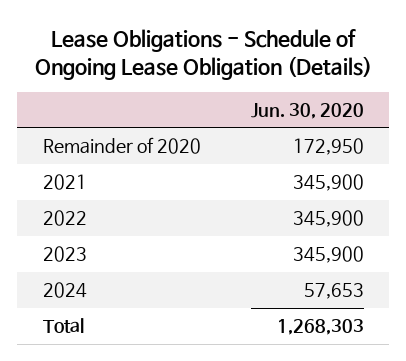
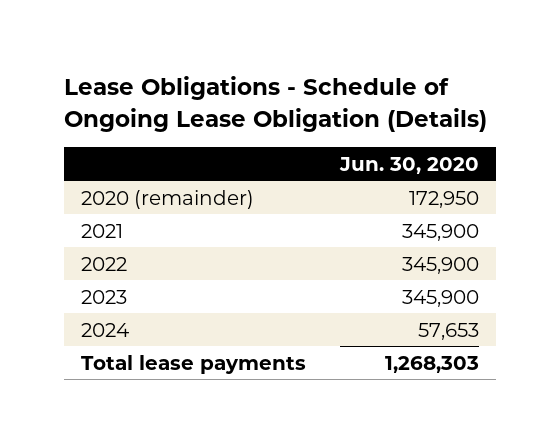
- Remainder of 2020 | 172,950
+ 2020 (remainder) | 172,950
- Total | 1,268,303
+ Total lease payments | 1,268,303

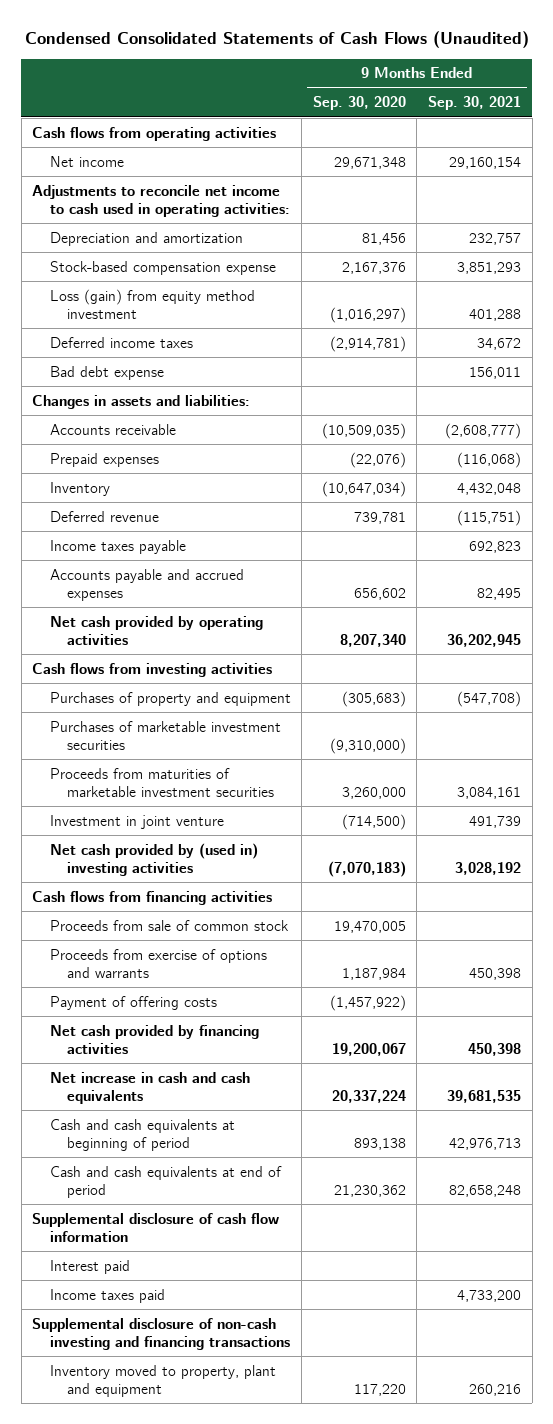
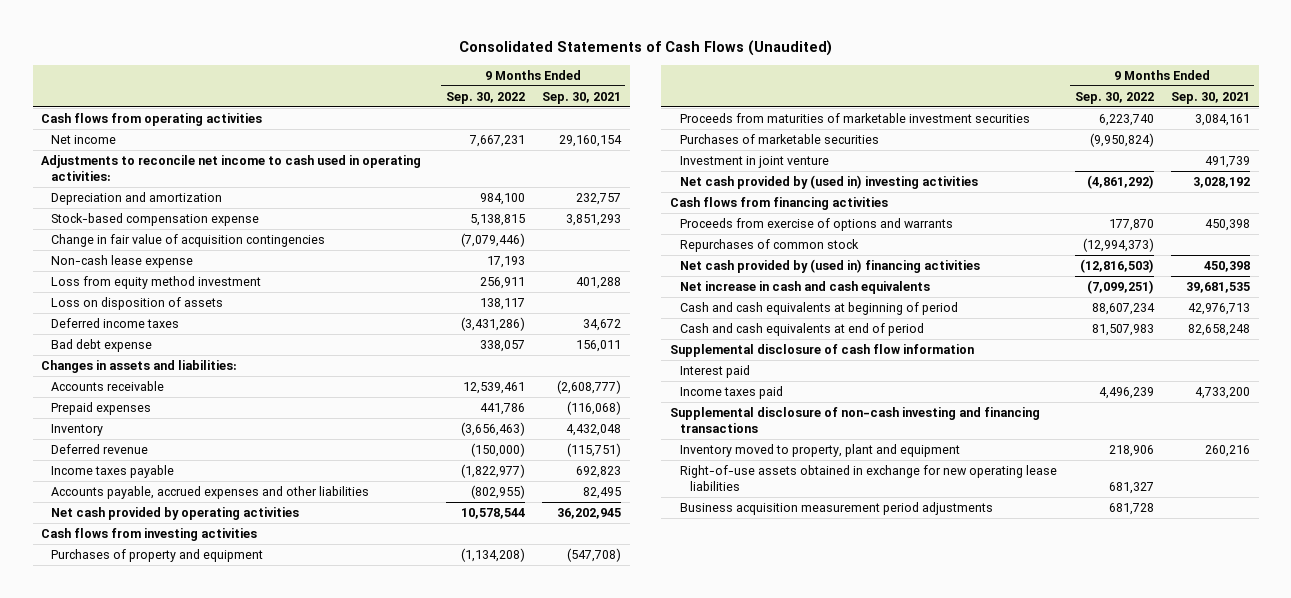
- Condensed Consolidated Statements of Cash Flows (Unaudited)
+ Consolidated Statements of Cash Flows (Unaudited)
- | 9 Months Ended Sep. 30, 2020 | 9 Months Ended Sep. 30, 2021
+ | 9 Months Ended Sep. 30, 2022 | 9 Months Ended Sep. 30, 2021
- Loss (gain) from equity method investment | (1,016,297) | 401,288
+ Change in fair value of acquisition contingencies | (7,079,446) |
+ Non-cash lease expense | 17,193 |
+ Loss from equity method investment | 256,911 | 401,288
+ Loss on disposition of assets | 138,117 |
- Accounts payable and accrued expenses | 656,602 | 82,495
+ Accounts payable, accrued expenses and other liabilities | (802,955) | 82,495
- Purchases of marketable investment securities | (9,310,000) |
+ Purchases of marketable securities | (9,950,824) |
- Proceeds from sale of common stock | 19,470,005 |
- Payment of offering costs | (1,457,922) |
- Net cash provided by financing activities | 19,200,067 | 450,398
+ Repurchases of common stock | (12,994,373) |
+ Net cash provided by (used in) financing activities | (12,816,503) | 450,398
+ Right-of-use assets obtained in exchange for new operating lease liabilities | 681,327 |
+ Business acquisition measurement period adjustments | 681,728 |

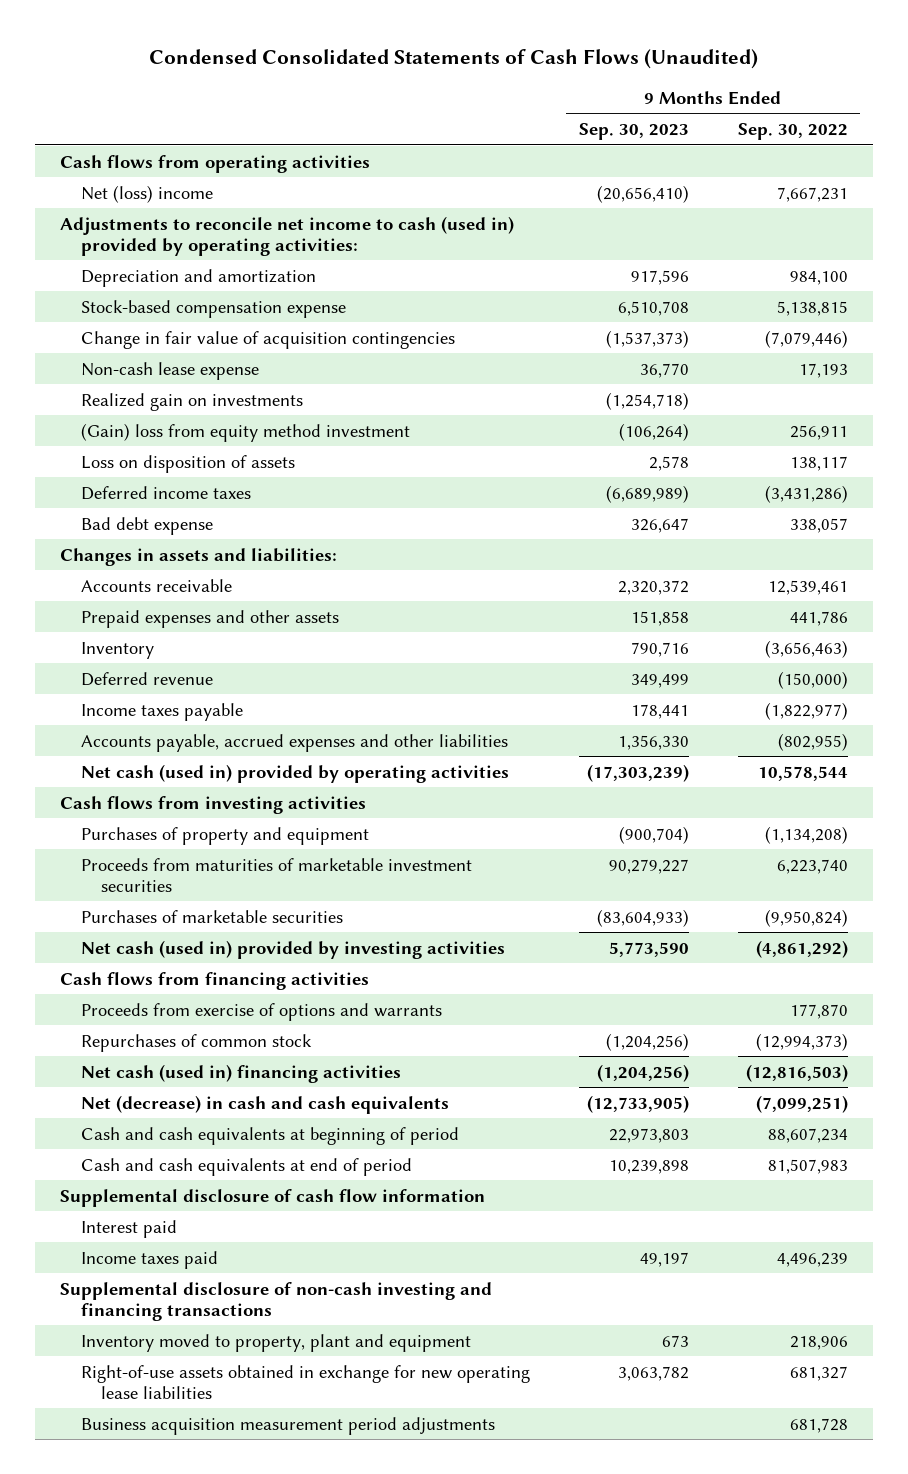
- Consolidated Statements of Cash Flows (Unaudited)
+ Condensed Consolidated Statements of Cash Flows (Unaudited)
- | 9 Months Ended Sep. 30, 2022 | 9 Months Ended Sep. 30, 2021
+ | 9 Months Ended Sep. 30, 2023 | 9 Months Ended Sep. 30, 2022
- Net income | 7,667,231 | 29,160,154
- Adjustments to reconcile net income to cash used in operating activities:
+ Net (loss) income | (20,656,410) | 7,667,231
+ Adjustments to reconcile net income to cash (used in) provided by operating activities:
- Loss from equity method investment | 256,911 | 401,288
+ Realized gain on investments | (1,254,718) |
+ (Gain) loss from equity method investment | (106,264) | 256,911
- Prepaid expenses | 441,786 | (116,068)
+ Prepaid expenses and other assets | 151,858 | 441,786
- Net cash provided by operating activities | 10,578,544 | 36,202,945
+ Net cash (used in) provided by operating activities | (17,303,239) | 10,578,544
- Investment in joint venture | | 491,739
- Net cash provided by (used in) investing activities | (4,861,292) | 3,028,192
+ Net cash (used in) provided by investing activities | 5,773,590 | (4,861,292)
- Net cash provided by (used in) financing activities | (12,816,503) | 450,398
- Net increase in cash and cash equivalents | (7,099,251) | 39,681,535
+ Net cash (used in) financing activities | (1,204,256) | (12,816,503)
+ Net (decrease) in cash and cash equivalents | (12,733,905) | (7,099,251)

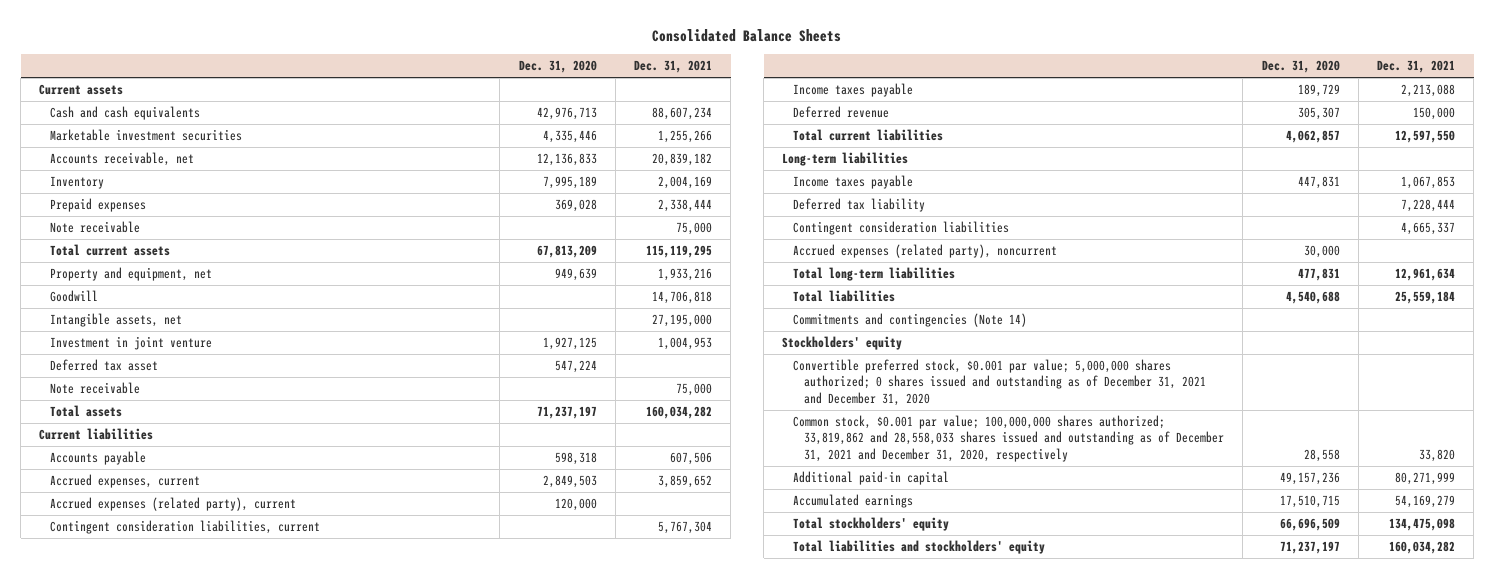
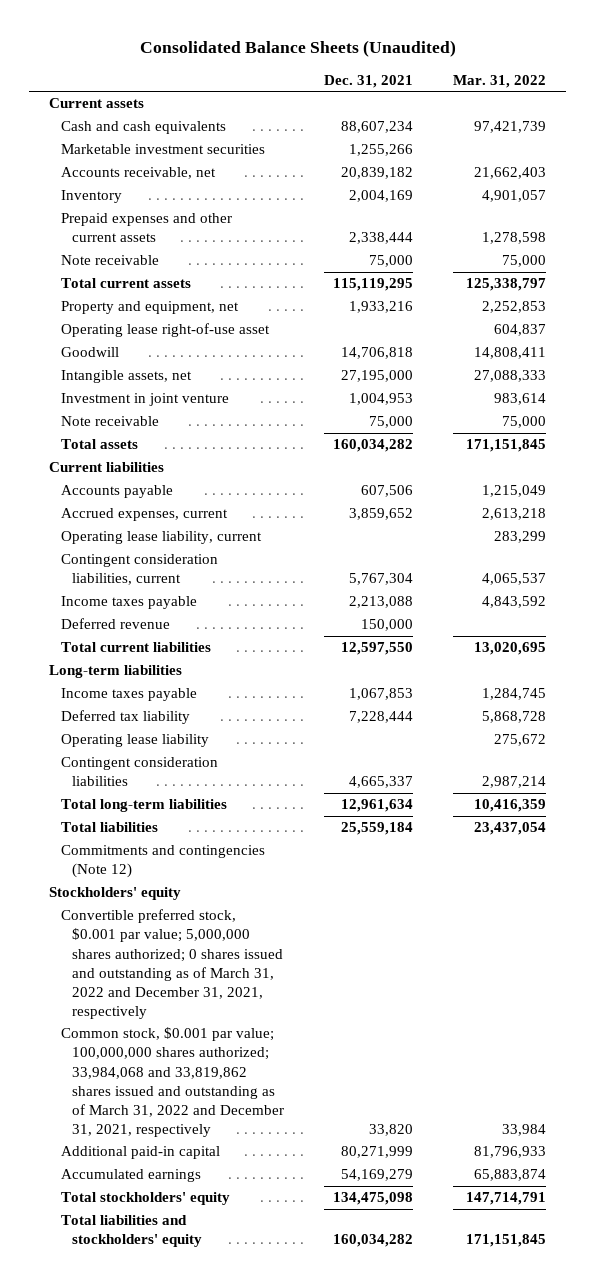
- Consolidated Balance Sheets
+ Consolidated Balance Sheets (Unaudited)
- | Dec. 31, 2020 | Dec. 31, 2021
+ | Dec. 31, 2021 | Mar. 31, 2022
- Prepaid expenses | 369,028 | 2,338,444
+ Prepaid expenses and other current assets | 2,338,444 | 1,278,598
+ Operating lease right-of-use asset | | 604,837
- Deferred tax asset | 547,224 |
- Accrued expenses (related party), current | 120,000 |
+ Operating lease liability, current | | 283,299
+ Operating lease liability | | 275,672
- Accrued expenses (related party), noncurrent | 30,000 |
- Commitments and contingencies (Note 14)
+ Commitments and contingencies (Note 12)
- Convertible preferred stock, $0.001 par value; 5,000,000 shares authorized; 0 shares issued and outstanding as of December 31, 2021 and December 31, 2020
- Common stock, $0.001 par value; 100,000,000 shares authorized; 33,819,862 and 28,558,033 shares issued and outstanding as of December 31, 2021 and December 31, 2020, respectively | 28,558 | 33,820
+ Convertible preferred stock, $0.001 par value; 5,000,000 shares authorized; 0 shares issued and outstanding as of March 31, 2022 and December 31, 2021, respectively
+ Common stock, $0.001 par value; 100,000,000 shares authorized; 33,984,068 and 33,819,862 shares issued and outstanding as of March 31, 2022 and December 31, 2021, respectively | 33,820 | 33,984

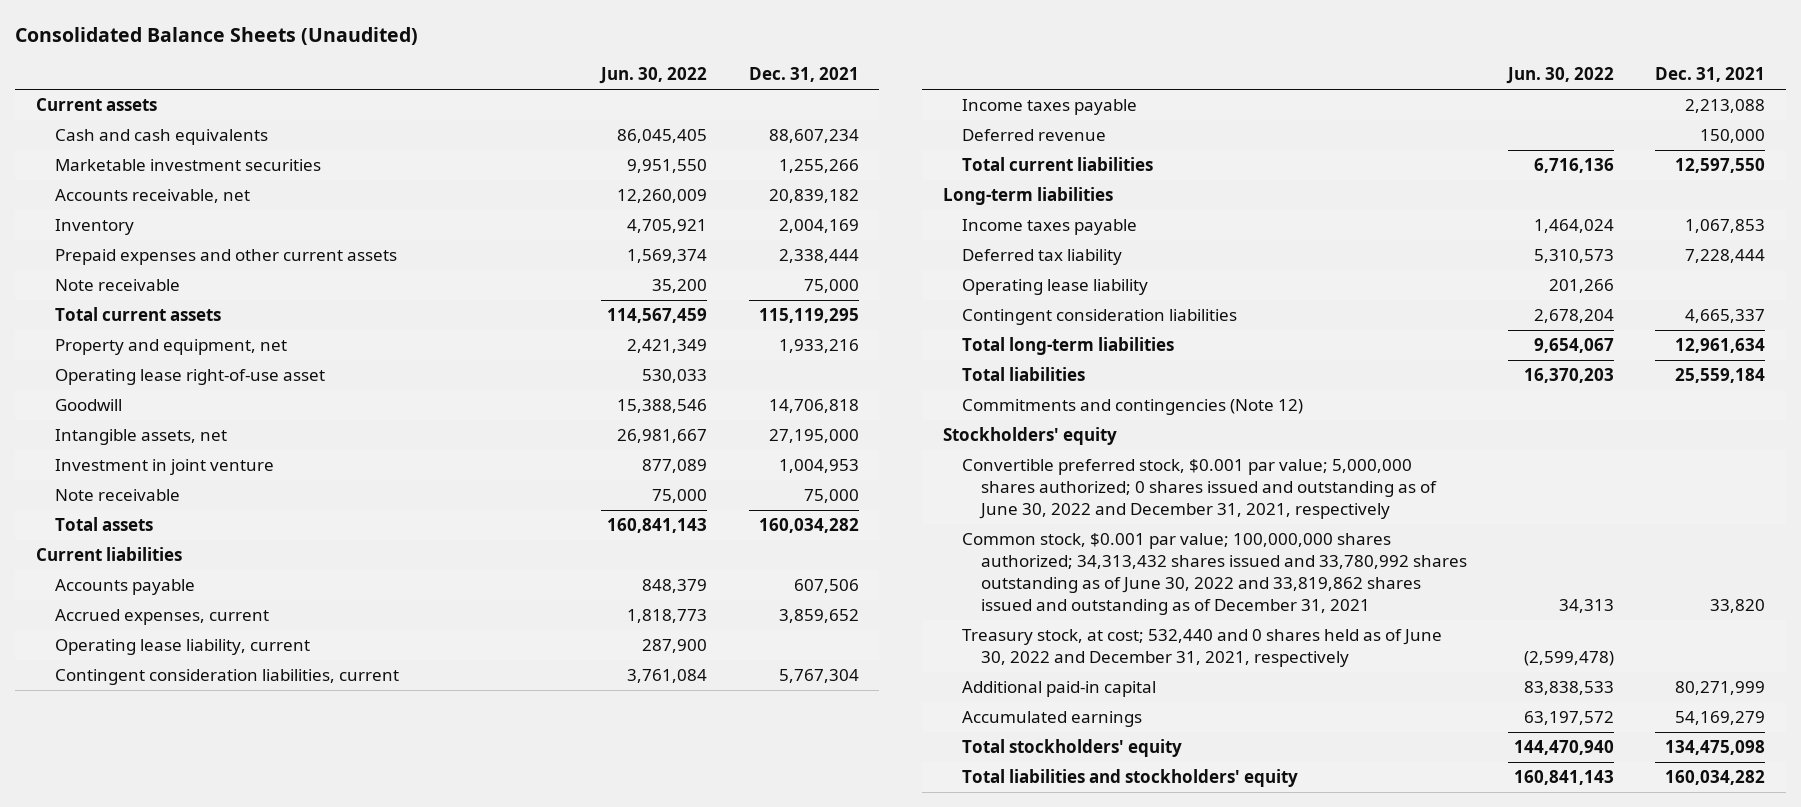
- | Dec. 31, 2021 | Mar. 31, 2022
+ | Jun. 30, 2022 | Dec. 31, 2021
- Convertible preferred stock, $0.001 par value; 5,000,000 shares authorized; 0 shares issued and outstanding as of March 31, 2022 and December 31, 2021, respectively
- Common stock, $0.001 par value; 100,000,000 shares authorized; 33,984,068 and 33,819,862 shares issued and outstanding as of March 31, 2022 and December 31, 2021, respectively | 33,820 | 33,984
+ Convertible preferred stock, $0.001 par value; 5,000,000 shares authorized; 0 shares issued and outstanding as of June 30, 2022 and December 31, 2021, respectively
+ Common stock, $0.001 par value; 100,000,000 shares authorized; 34,313,432 shares issued and 33,780,992 shares outstanding as of June 30, 2022 and 33,819,862 shares issued and outstanding as of December 31, 2021 | 34,313 | 33,820
+ Treasury stock, at cost; 532,440 and 0 shares held as of June 30, 2022 and December 31, 2021, respectively | (2,599,478) |

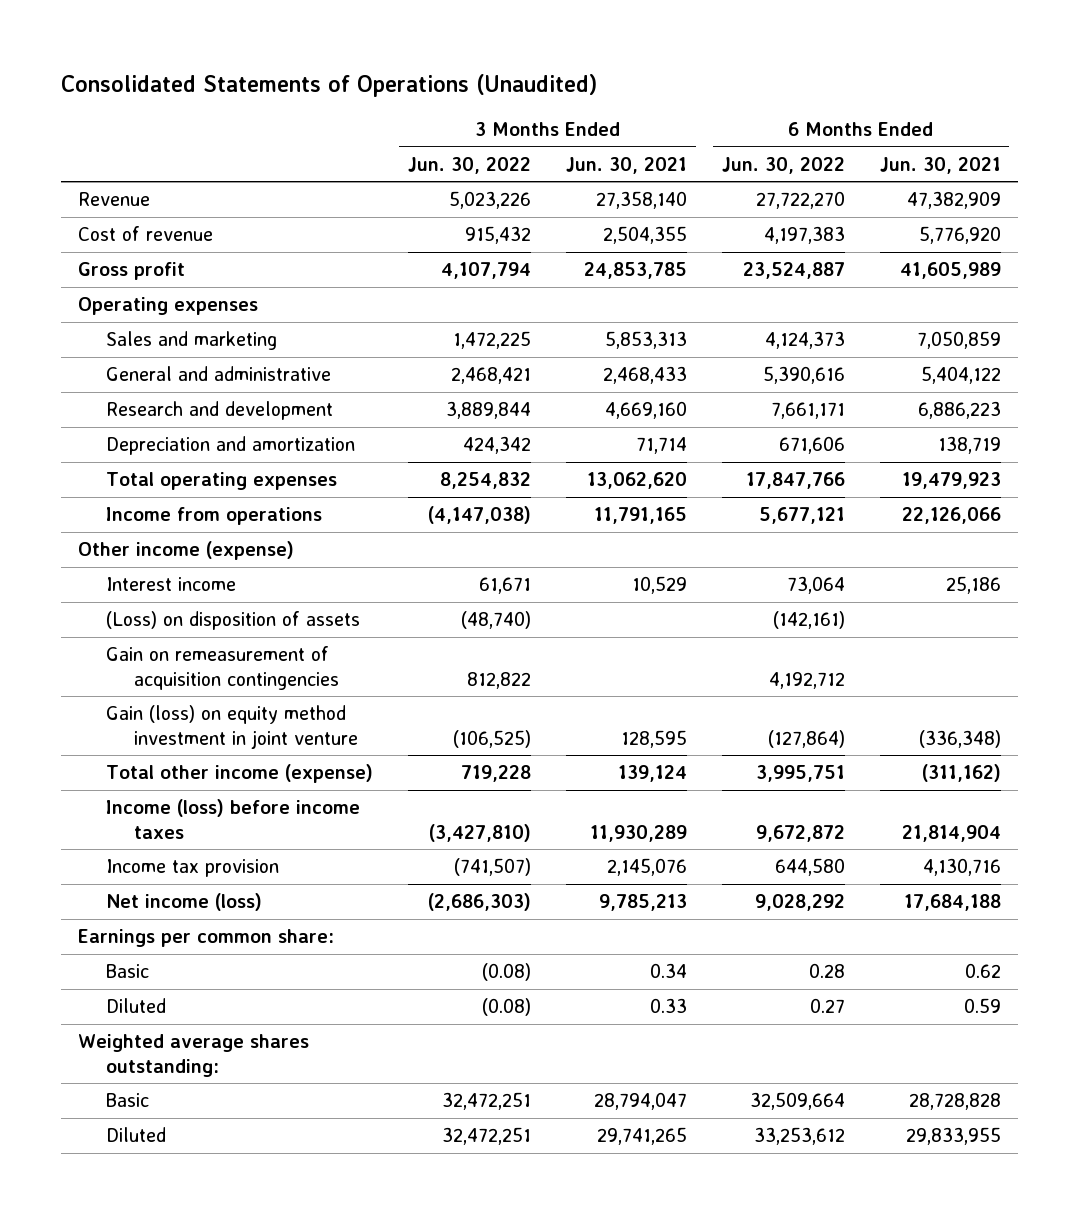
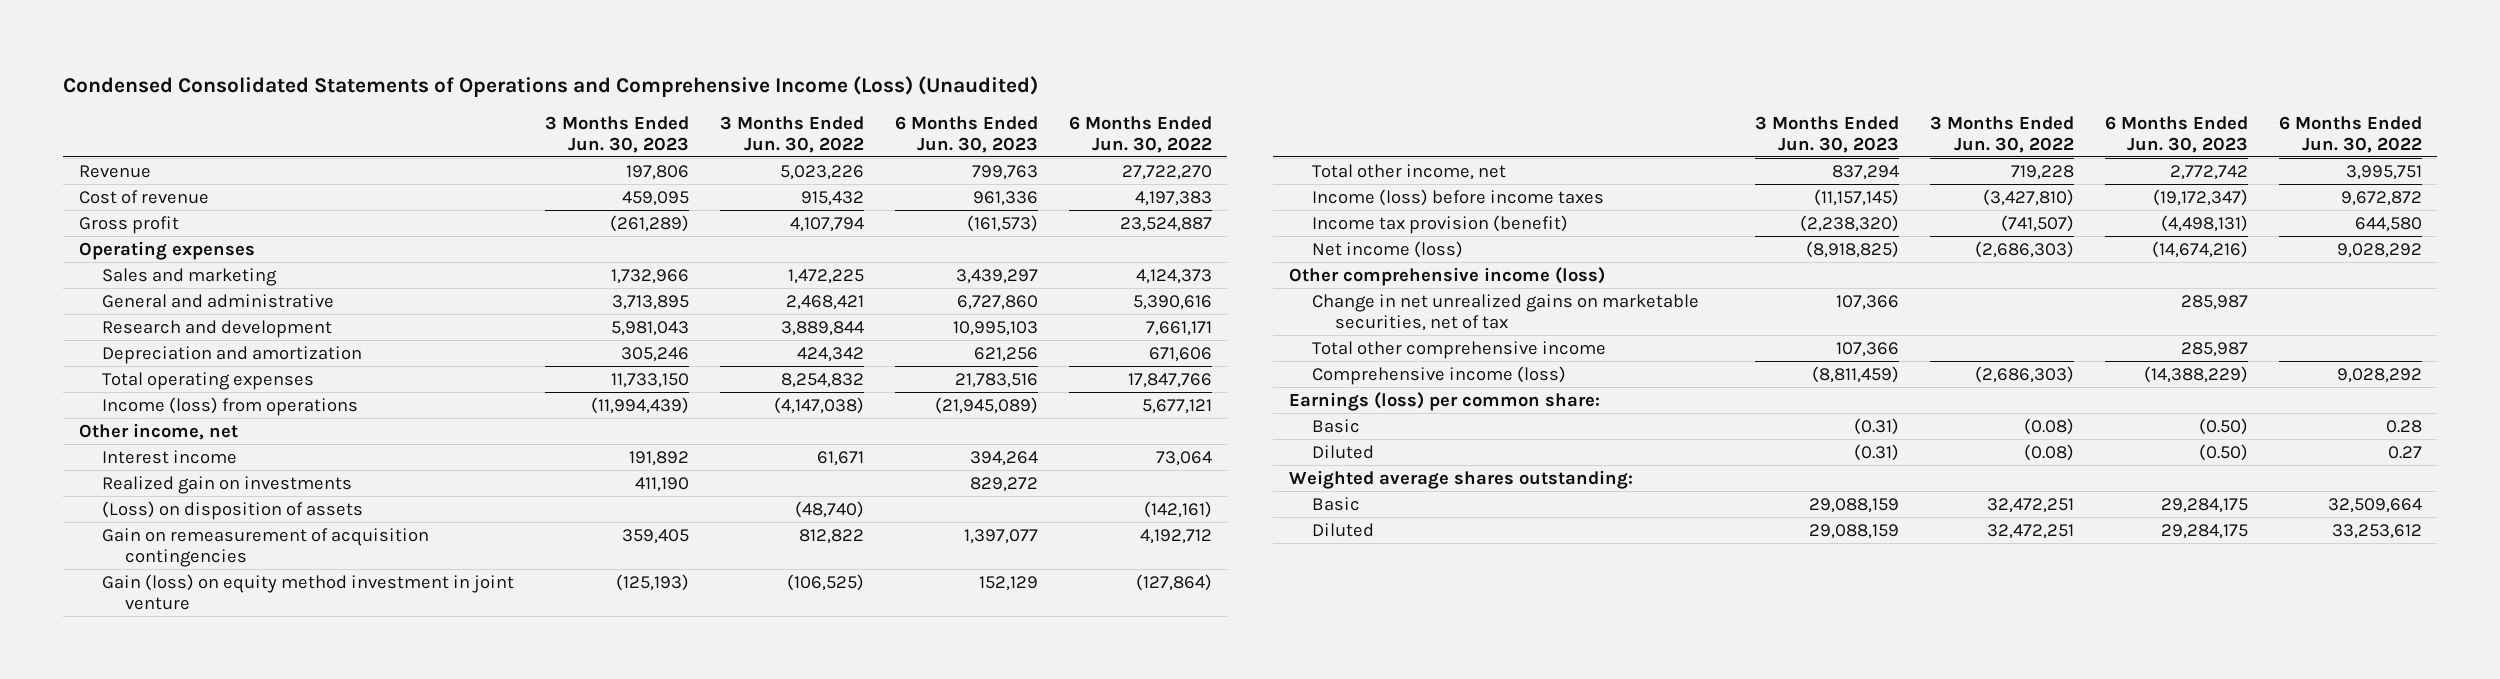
- Consolidated Statements of Operations (Unaudited)
+ Condensed Consolidated Statements of Operations and Comprehensive Income (Loss) (Unaudited)
- | 3 Months Ended Jun. 30, 2022 | 3 Months Ended Jun. 30, 2021 | 6 Months Ended Jun. 30, 2022 | 6 Months Ended Jun. 30, 2021
+ | 3 Months Ended Jun. 30, 2023 | 3 Months Ended Jun. 30, 2022 | 6 Months Ended Jun. 30, 2023 | 6 Months Ended Jun. 30, 2022
- Income from operations | (4,147,038) | 11,791,165 | 5,677,121 | 22,126,066
- Other income (expense)
+ Income (loss) from operations | (11,994,439) | (4,147,038) | (21,945,089) | 5,677,121
+ Other income, net
+ Realized gain on investments | 411,190 | | 829,272 |
- Total other income (expense) | 719,228 | 139,124 | 3,995,751 | (311,162)
+ Total other income, net | 837,294 | 719,228 | 2,772,742 | 3,995,751
- Income tax provision | (741,507) | 2,145,076 | 644,580 | 4,130,716
+ Income tax provision (benefit) | (2,238,320) | (741,507) | (4,498,131) | 644,580
- Earnings per common share:
+ Other comprehensive income (loss)
+ Change in net unrealized gains on marketable securities, net of tax | 107,366 | | 285,987 |
+ Total other comprehensive income | 107,366 | | 285,987 |
+ Comprehensive income (loss) | (8,811,459) | (2,686,303) | (14,388,229) | 9,028,292
+ Earnings (loss) per common share:

